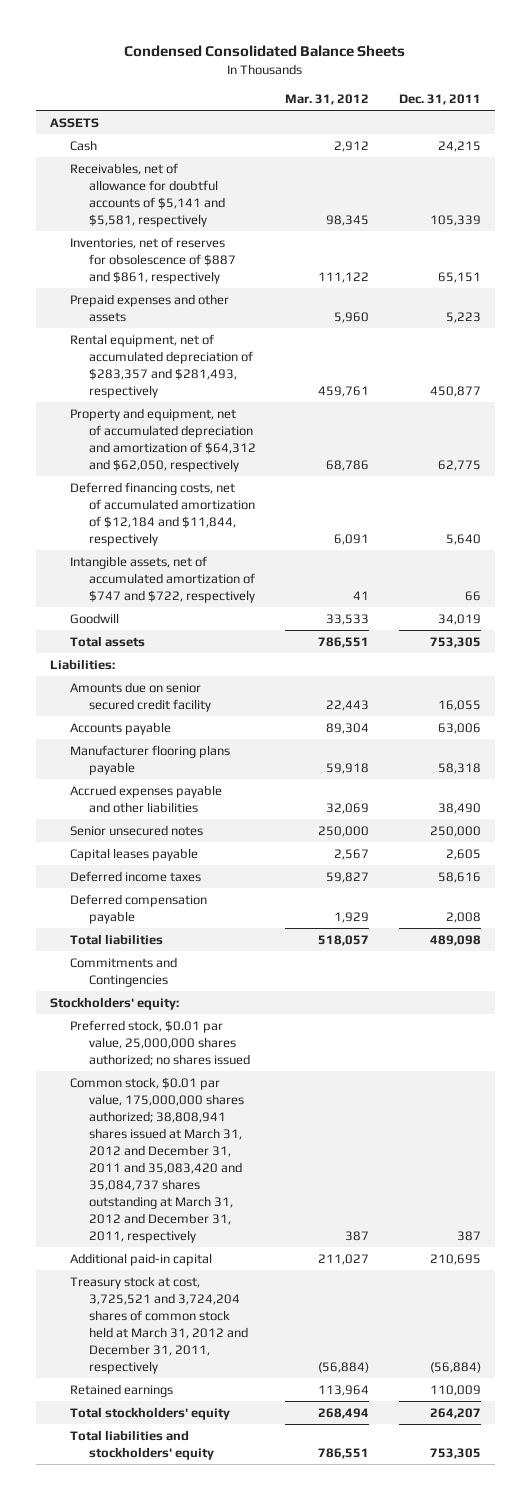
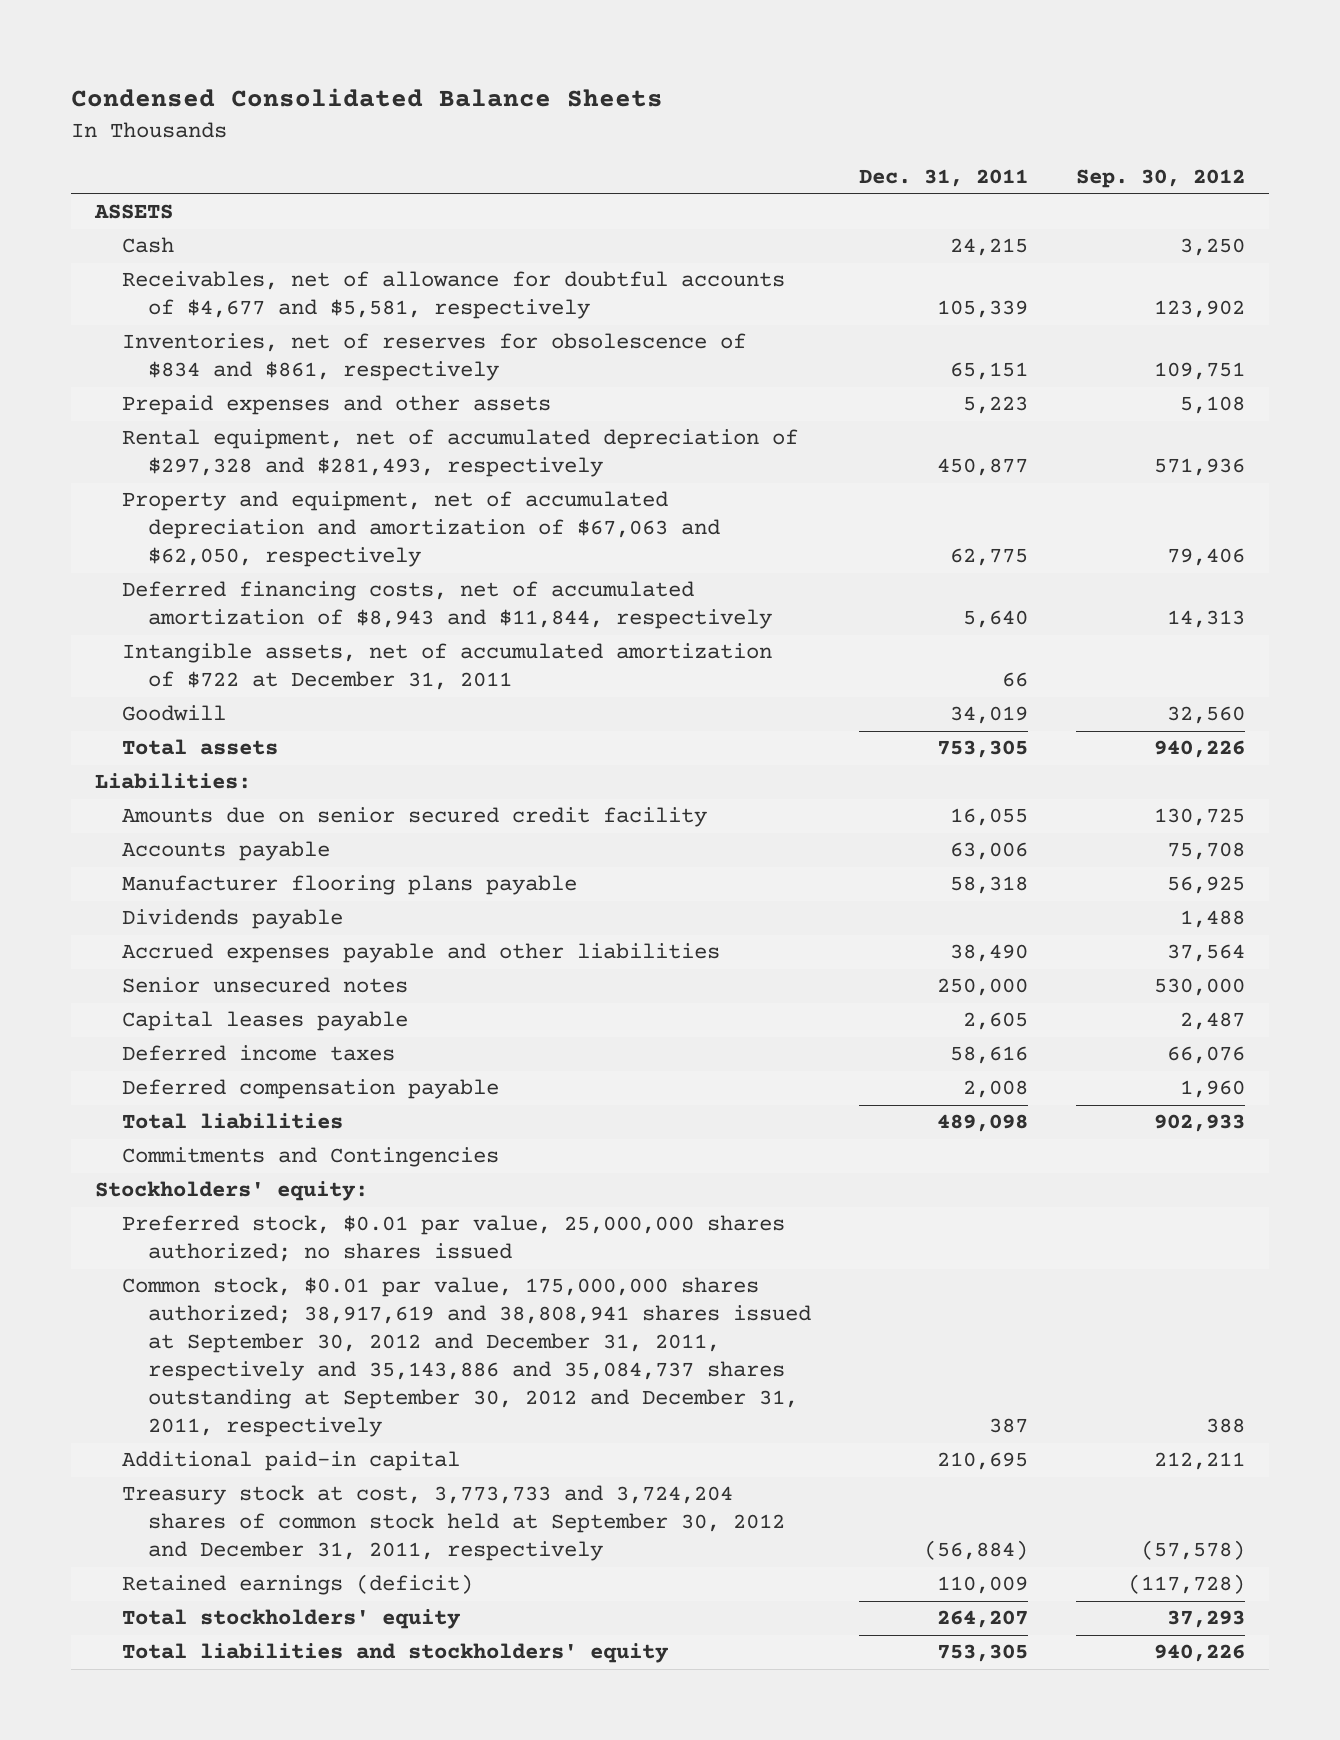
- | Mar. 31, 2012 | Dec. 31, 2011
+ | Dec. 31, 2011 | Sep. 30, 2012
- Receivables, net of allowance for doubtful accounts of $5,141 and $5,581, respectively | 98,345 | 105,339
- Inventories, net of reserves for obsolescence of $887 and $861, respectively | 111,122 | 65,151
+ Receivables, net of allowance for doubtful accounts of $4,677 and $5,581, respectively | 105,339 | 123,902
+ Inventories, net of reserves for obsolescence of $834 and $861, respectively | 65,151 | 109,751
- Rental equipment, net of accumulated depreciation of $283,357 and $281,493, respectively | 459,761 | 450,877
- Property and equipment, net of accumulated depreciation and amortization of $64,312 and $62,050, respectively | 68,786 | 62,775
- Deferred financing costs, net of accumulated amortization of $12,184 and $11,844, respectively | 6,091 | 5,640
- Intangible assets, net of accumulated amortization of $747 and $722, respectively | 41 | 66
+ Rental equipment, net of accumulated depreciation of $297,328 and $281,493, respectively | 450,877 | 571,936
+ Property and equipment, net of accumulated depreciation and amortization of $67,063 and $62,050, respectively | 62,775 | 79,406
+ Deferred financing costs, net of accumulated amortization of $8,943 and $11,844, respectively | 5,640 | 14,313
+ Intangible assets, net of accumulated amortization of $722 at December 31, 2011 | 66 |
+ Dividends payable | | 1,488
- Common stock, $0.01 par value, 175,000,000 shares authorized; 38,808,941 shares issued at March 31, 2012 and December 31, 2011 and 35,083,420 and 35,084,737 shares outstanding at March 31, 2012 and December 31, 2011, respectively | 387 | 387
+ Common stock, $0.01 par value, 175,000,000 shares authorized; 38,917,619 and 38,808,941 shares issued at September 30, 2012 and December 31, 2011, respectively and 35,143,886 and 35,084,737 shares outstanding at September 30, 2012 and December 31, 2011, respectively | 387 | 388
- Treasury stock at cost, 3,725,521 and 3,724,204 shares of common stock held at March 31, 2012 and December 31, 2011, respectively | (56,884) | (56,884)
- Retained earnings | 113,964 | 110,009
+ Treasury stock at cost, 3,773,733 and 3,724,204 shares of common stock held at September 30, 2012 and December 31, 2011, respectively | (56,884) | (57,578)
+ Retained earnings (deficit) | 110,009 | (117,728)

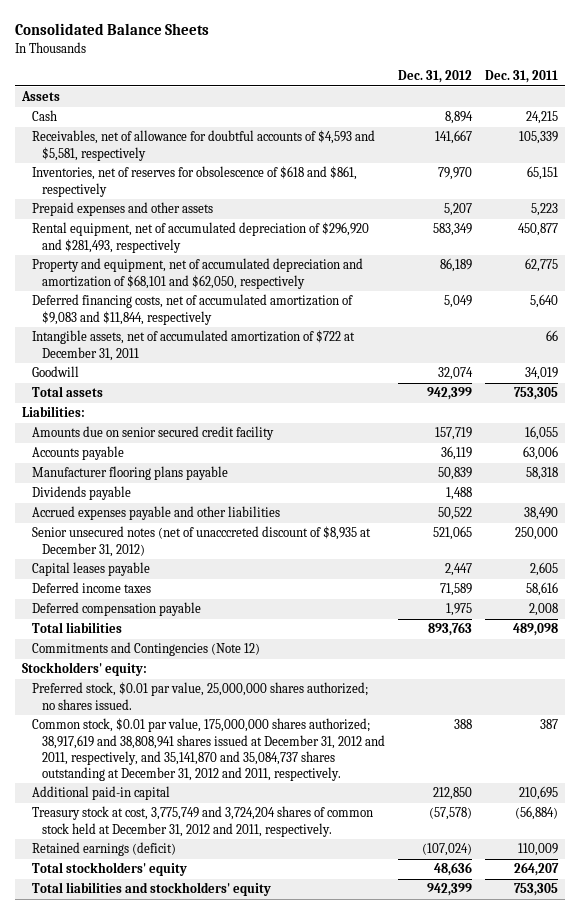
- Condensed Consolidated Balance Sheets
+ Consolidated Balance Sheets
- | Dec. 31, 2011 | Sep. 30, 2012
+ | Dec. 31, 2012 | Dec. 31, 2011
- ASSETS
+ Assets
- Receivables, net of allowance for doubtful accounts of $4,677 and $5,581, respectively | 105,339 | 123,902
- Inventories, net of reserves for obsolescence of $834 and $861, respectively | 65,151 | 109,751
+ Receivables, net of allowance for doubtful accounts of $4,593 and $5,581, respectively | 141,667 | 105,339
+ Inventories, net of reserves for obsolescence of $618 and $861, respectively | 79,970 | 65,151
- Rental equipment, net of accumulated depreciation of $297,328 and $281,493, respectively | 450,877 | 571,936
- Property and equipment, net of accumulated depreciation and amortization of $67,063 and $62,050, respectively | 62,775 | 79,406
- Deferred financing costs, net of accumulated amortization of $8,943 and $11,844, respectively | 5,640 | 14,313
+ Rental equipment, net of accumulated depreciation of $296,920 and $281,493, respectively | 583,349 | 450,877
+ Property and equipment, net of accumulated depreciation and amortization of $68,101 and $62,050, respectively | 86,189 | 62,775
+ Deferred financing costs, net of accumulated amortization of $9,083 and $11,844, respectively | 5,049 | 5,640
- Senior unsecured notes | 250,000 | 530,000
+ Senior unsecured notes (net of unacccreted discount of $8,935 at December 31, 2012) | 521,065 | 250,000
- Commitments and Contingencies
+ Commitments and Contingencies (Note 12)
- Preferred stock, $0.01 par value, 25,000,000 shares authorized; no shares issued
- Common stock, $0.01 par value, 175,000,000 shares authorized; 38,917,619 and 38,808,941 shares issued at September 30, 2012 and December 31, 2011, respectively and 35,143,886 and 35,084,737 shares outstanding at September 30, 2012 and December 31, 2011, respectively | 387 | 388
+ Preferred stock, $0.01 par value, 25,000,000 shares authorized; no shares issued.
+ Common stock, $0.01 par value, 175,000,000 shares authorized; 38,917,619 and 38,808,941 shares issued at December 31, 2012 and 2011, respectively, and 35,141,870 and 35,084,737 shares outstanding at December 31, 2012 and 2011, respectively. | 388 | 387
- Treasury stock at cost, 3,773,733 and 3,724,204 shares of common stock held at September 30, 2012 and December 31, 2011, respectively | (56,884) | (57,578)
+ Treasury stock at cost, 3,775,749 and 3,724,204 shares of common stock held at December 31, 2012 and 2011, respectively. | (57,578) | (56,884)

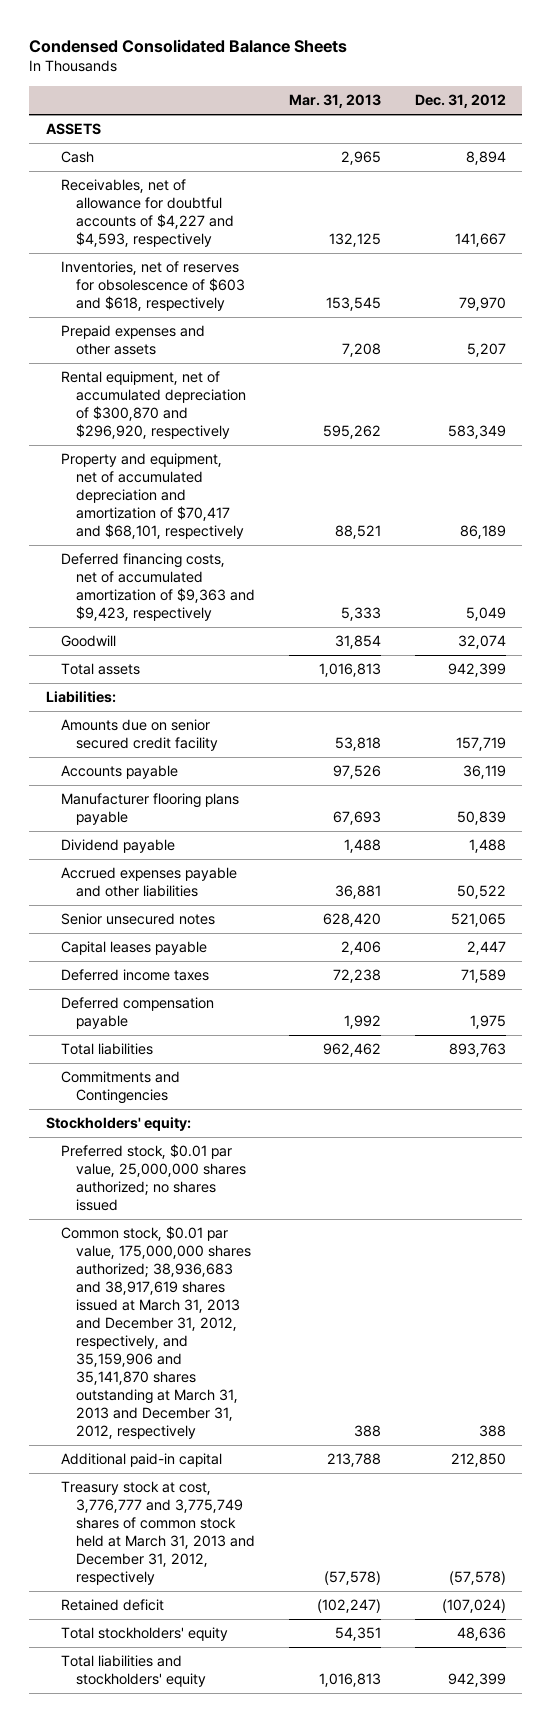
- Consolidated Balance Sheets
+ Condensed Consolidated Balance Sheets
- | Dec. 31, 2012 | Dec. 31, 2011
+ | Mar. 31, 2013 | Dec. 31, 2012
- Assets
+ ASSETS
- Receivables, net of allowance for doubtful accounts of $4,593 and $5,581, respectively | 141,667 | 105,339
- Inventories, net of reserves for obsolescence of $618 and $861, respectively | 79,970 | 65,151
+ Receivables, net of allowance for doubtful accounts of $4,227 and $4,593, respectively | 132,125 | 141,667
+ Inventories, net of reserves for obsolescence of $603 and $618, respectively | 153,545 | 79,970
- Rental equipment, net of accumulated depreciation of $296,920 and $281,493, respectively | 583,349 | 450,877
- Property and equipment, net of accumulated depreciation and amortization of $68,101 and $62,050, respectively | 86,189 | 62,775
- Deferred financing costs, net of accumulated amortization of $9,083 and $11,844, respectively | 5,049 | 5,640
- Intangible assets, net of accumulated amortization of $722 at December 31, 2011 | | 66
+ Rental equipment, net of accumulated depreciation of $300,870 and $296,920, respectively | 595,262 | 583,349
+ Property and equipment, net of accumulated depreciation and amortization of $70,417 and $68,101, respectively | 88,521 | 86,189
+ Deferred financing costs, net of accumulated amortization of $9,363 and $9,423, respectively | 5,333 | 5,049
- Dividends payable | 1,488 |
+ Dividend payable | 1,488 | 1,488
- Senior unsecured notes (net of unacccreted discount of $8,935 at December 31, 2012) | 521,065 | 250,000
+ Senior unsecured notes | 628,420 | 521,065
- Commitments and Contingencies (Note 12)
+ Commitments and Contingencies
- Preferred stock, $0.01 par value, 25,000,000 shares authorized; no shares issued.
- Common stock, $0.01 par value, 175,000,000 shares authorized; 38,917,619 and 38,808,941 shares issued at December 31, 2012 and 2011, respectively, and 35,141,870 and 35,084,737 shares outstanding at December 31, 2012 and 2011, respectively. | 388 | 387
+ Preferred stock, $0.01 par value, 25,000,000 shares authorized; no shares issued
+ Common stock, $0.01 par value, 175,000,000 shares authorized; 38,936,683 and 38,917,619 shares issued at March 31, 2013 and December 31, 2012, respectively, and 35,159,906 and 35,141,870 shares outstanding at March 31, 2013 and December 31, 2012, respectively | 388 | 388
- Treasury stock at cost, 3,775,749 and 3,724,204 shares of common stock held at December 31, 2012 and 2011, respectively. | (57,578) | (56,884)
- Retained earnings (deficit) | (107,024) | 110,009
+ Treasury stock at cost, 3,776,777 and 3,775,749 shares of common stock held at March 31, 2013 and December 31, 2012, respectively | (57,578) | (57,578)
+ Retained deficit | (102,247) | (107,024)

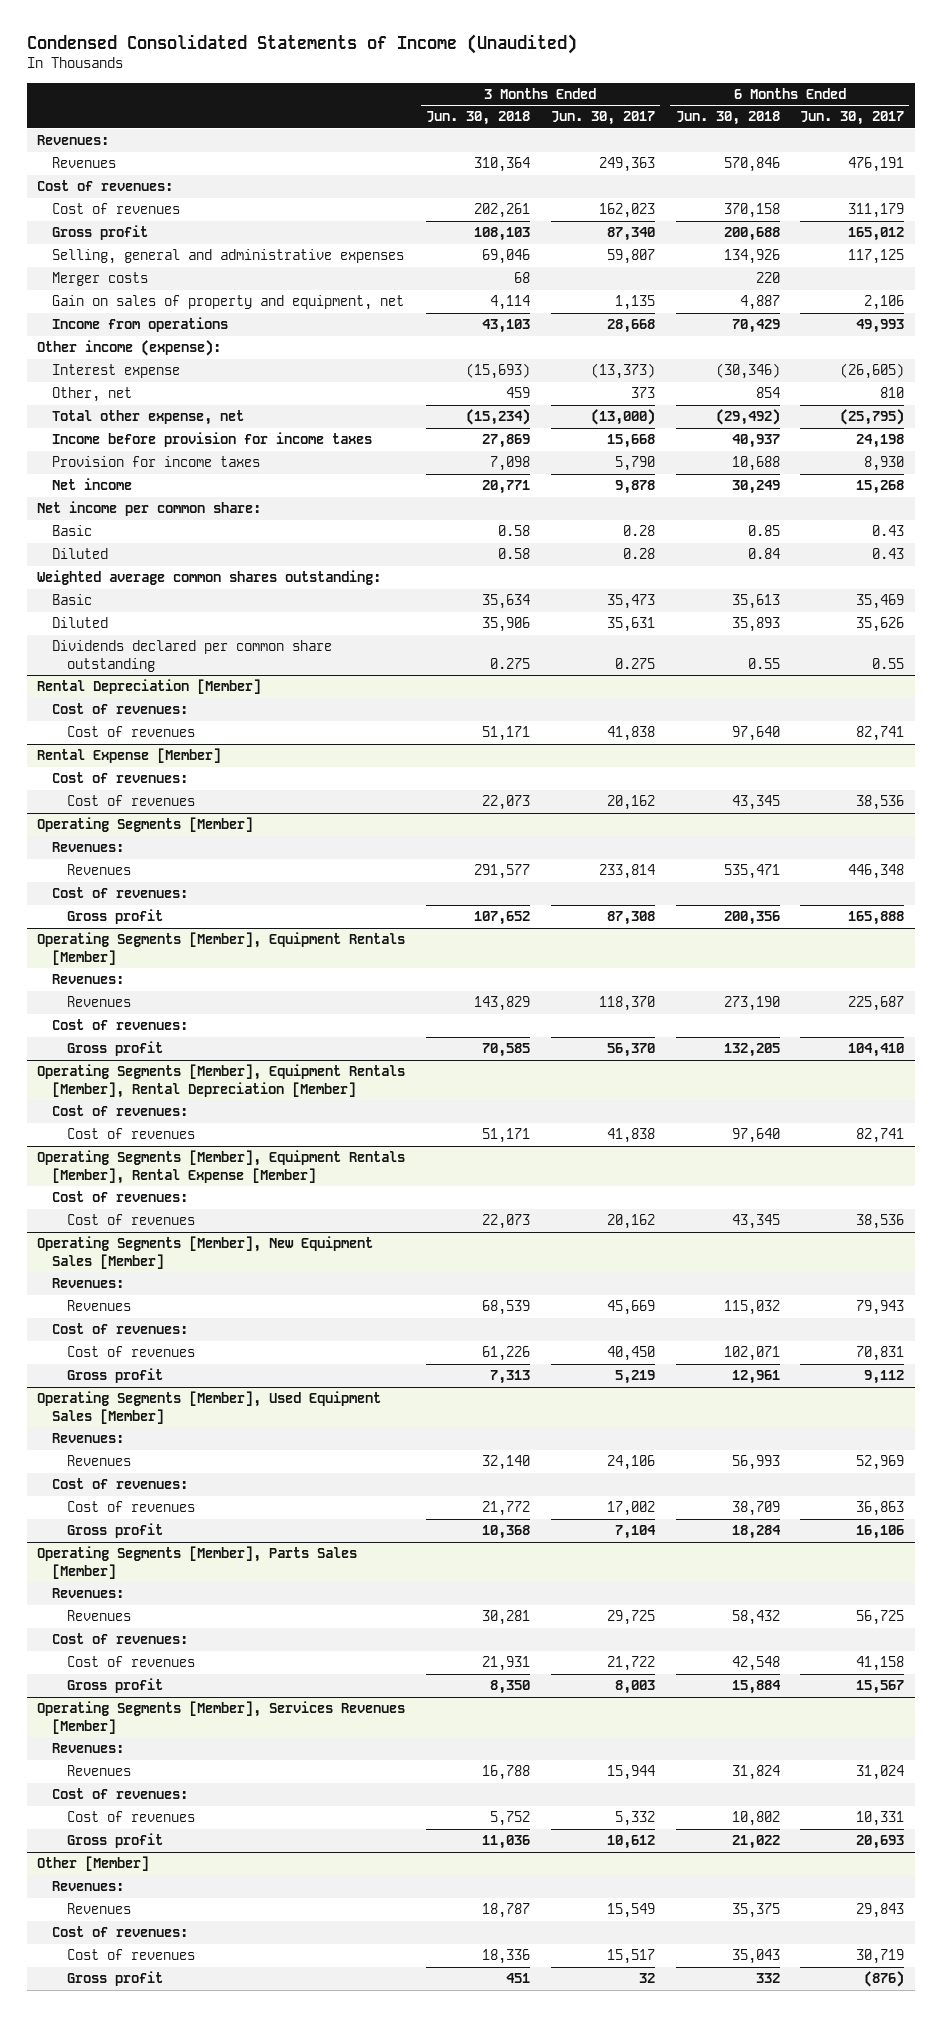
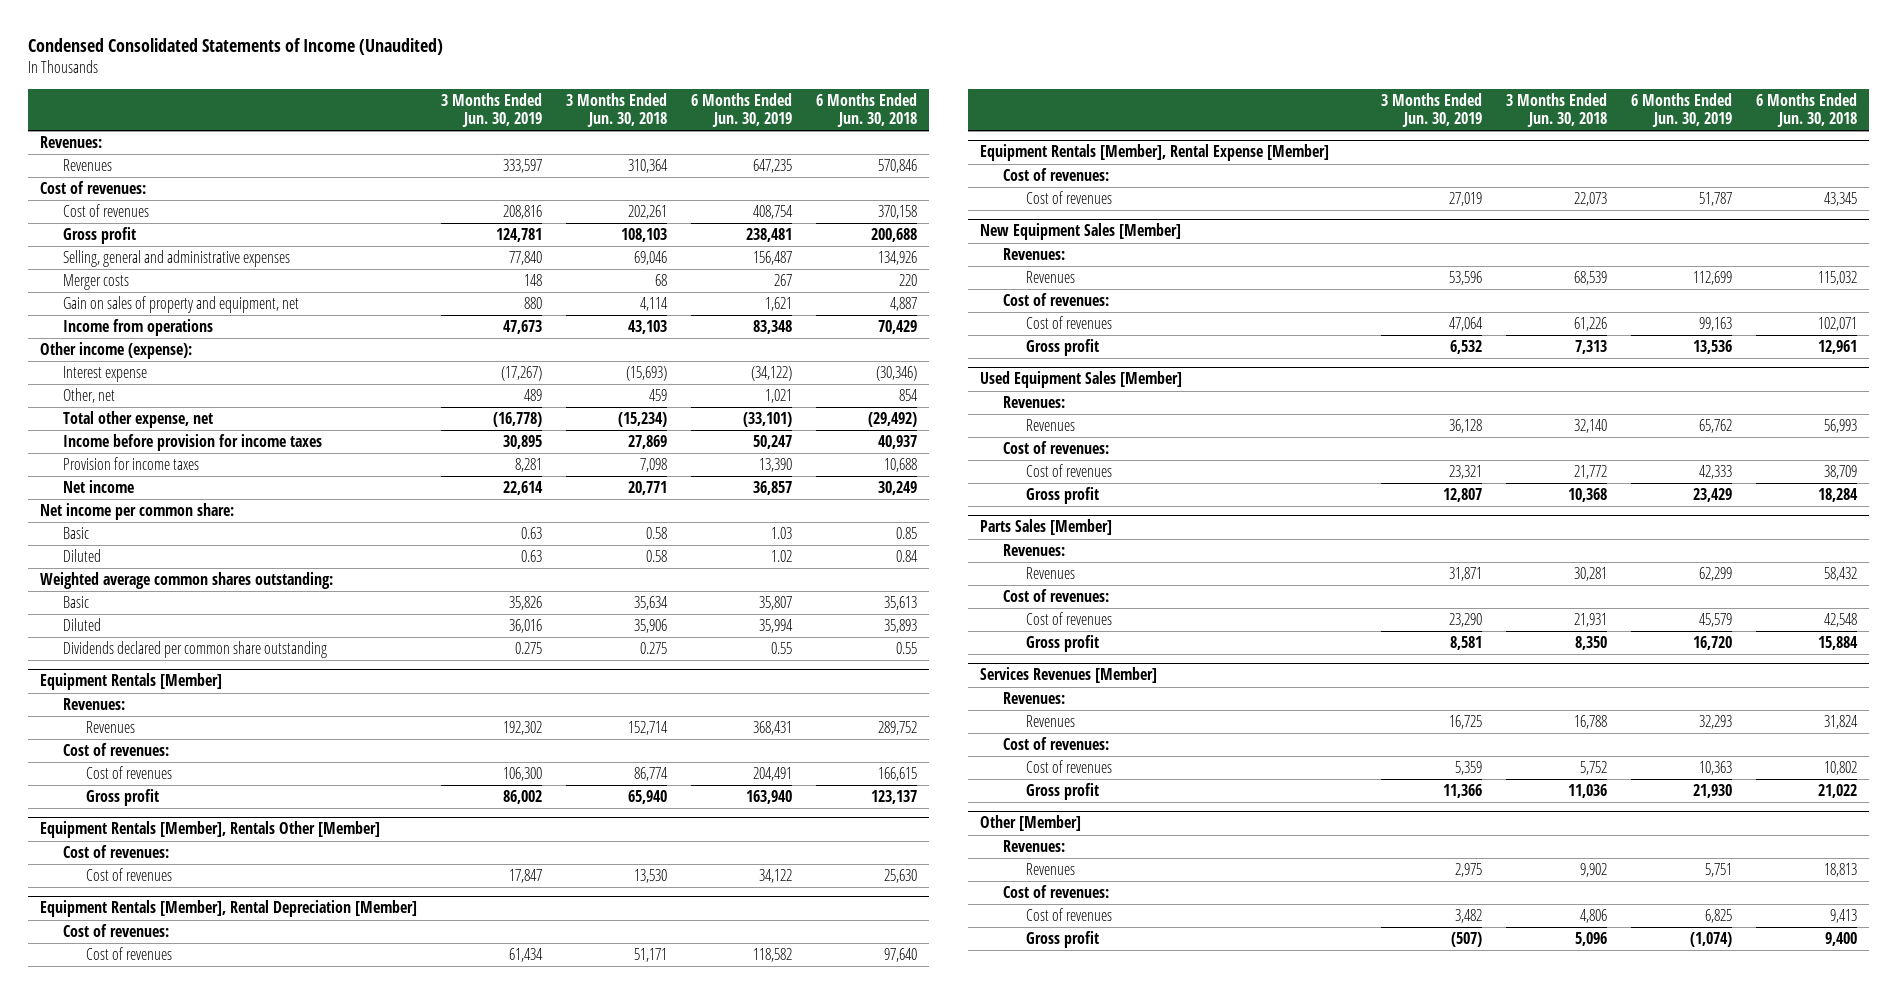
- | 3 Months Ended Jun. 30, 2018 | 3 Months Ended Jun. 30, 2017 | 6 Months Ended Jun. 30, 2018 | 6 Months Ended Jun. 30, 2017
+ | 3 Months Ended Jun. 30, 2019 | 3 Months Ended Jun. 30, 2018 | 6 Months Ended Jun. 30, 2019 | 6 Months Ended Jun. 30, 2018
- Rental Depreciation [Member]
- Cost of revenues:
- Cost of revenues | 51,171 | 41,838 | 97,640 | 82,741
- Rental Expense [Member]
- Cost of revenues:
- Cost of revenues | 22,073 | 20,162 | 43,345 | 38,536
- Operating Segments [Member]
+ Equipment Rentals [Member]
- Revenues | 291,577 | 233,814 | 535,471 | 446,348
+ Revenues | 192,302 | 152,714 | 368,431 | 289,752
- Gross profit | 107,652 | 87,308 | 200,356 | 165,888
- Operating Segments [Member], Equipment Rentals [Member]
- Revenues:
- Revenues | 143,829 | 118,370 | 273,190 | 225,687
+ Cost of revenues | 106,300 | 86,774 | 204,491 | 166,615
+ Gross profit | 86,002 | 65,940 | 163,940 | 123,137
+ Equipment Rentals [Member], Rentals Other [Member]
- Gross profit | 70,585 | 56,370 | 132,205 | 104,410
- Operating Segments [Member], Equipment Rentals [Member], Rental Depreciation [Member]
+ Cost of revenues | 17,847 | 13,530 | 34,122 | 25,630
+ Equipment Rentals [Member], Rental Depreciation [Member]
- Operating Segments [Member], Equipment Rentals [Member], Rental Expense [Member]
+ Equipment Rentals [Member], Rental Expense [Member]
- Operating Segments [Member], New Equipment Sales [Member]
+ New Equipment Sales [Member]
- Operating Segments [Member], Used Equipment Sales [Member]
+ Used Equipment Sales [Member]
- Operating Segments [Member], Parts Sales [Member]
+ Parts Sales [Member]
- Operating Segments [Member], Services Revenues [Member]
+ Services Revenues [Member]
@ Other [Member]
- Revenues | 18,787 | 15,549 | 35,375 | 29,843
+ Revenues | 2,975 | 9,902 | 5,751 | 18,813
- Cost of revenues | 18,336 | 15,517 | 35,043 | 30,719
- Gross profit | 451 | 32 | 332 | (876)
+ Cost of revenues | 3,482 | 4,806 | 6,825 | 9,413
+ Gross profit | (507) | 5,096 | (1,074) | 9,400

